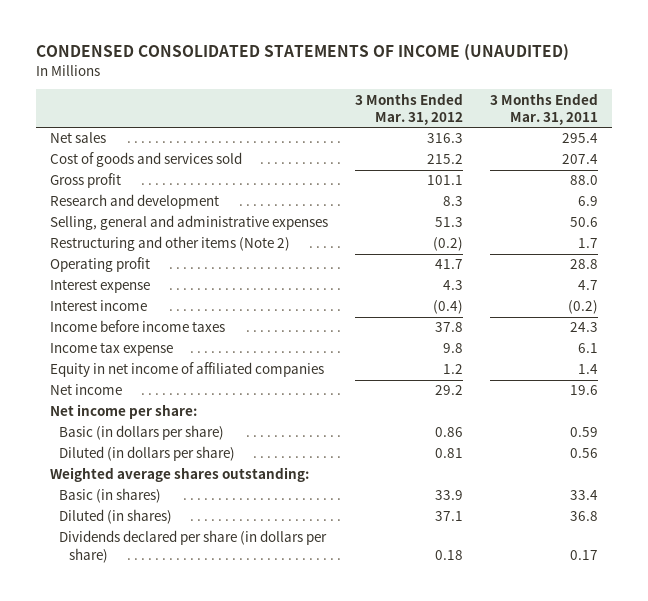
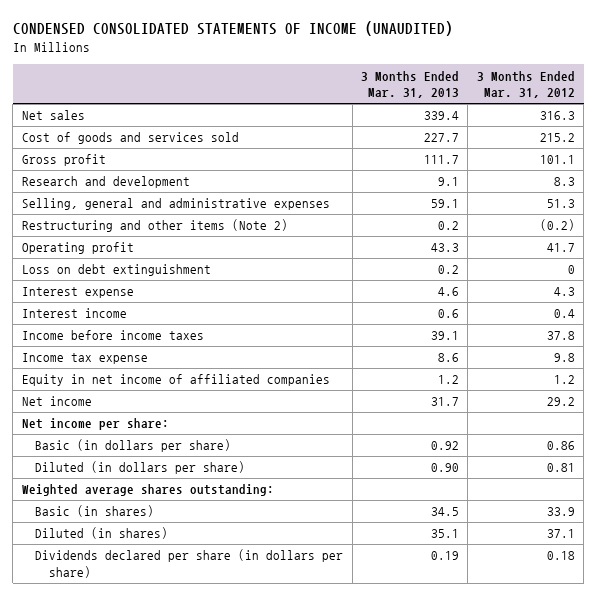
- | 3 Months Ended Mar. 31, 2012 | 3 Months Ended Mar. 31, 2011
+ | 3 Months Ended Mar. 31, 2013 | 3 Months Ended Mar. 31, 2012
+ Loss on debt extinguishment | 0.2 | 0
- Interest income | (0.4) | (0.2)
+ Interest income | 0.6 | 0.4

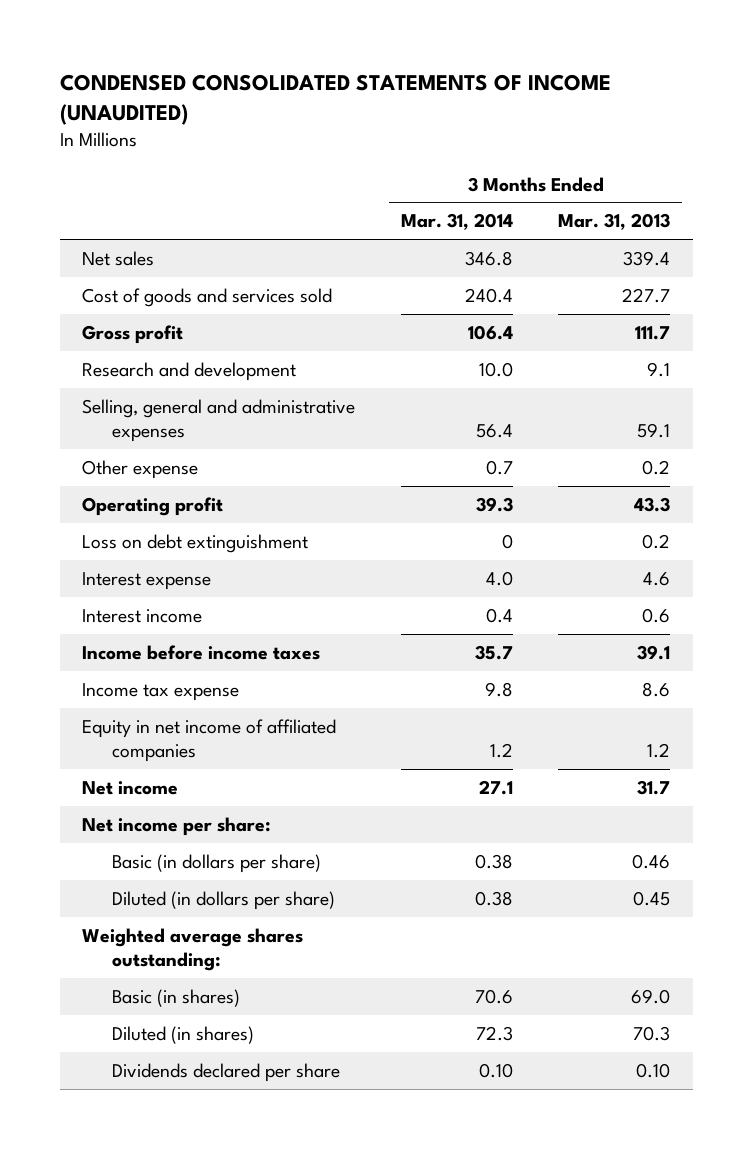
- | 3 Months Ended Mar. 31, 2013 | 3 Months Ended Mar. 31, 2012
+ | 3 Months Ended Mar. 31, 2014 | 3 Months Ended Mar. 31, 2013
- Restructuring and other items (Note 2) | 0.2 | (0.2)
+ Other expense | 0.7 | 0.2
- Basic (in dollars per share) | 0.92 | 0.86
- Diluted (in dollars per share) | 0.90 | 0.81
+ Basic (in dollars per share) | 0.38 | 0.46
+ Diluted (in dollars per share) | 0.38 | 0.45
- Basic (in shares) | 34.5 | 33.9
- Diluted (in shares) | 35.1 | 37.1
- Dividends declared per share (in dollars per share) | 0.19 | 0.18
+ Basic (in shares) | 70.6 | 69.0
+ Diluted (in shares) | 72.3 | 70.3
+ Dividends declared per share | 0.10 | 0.10

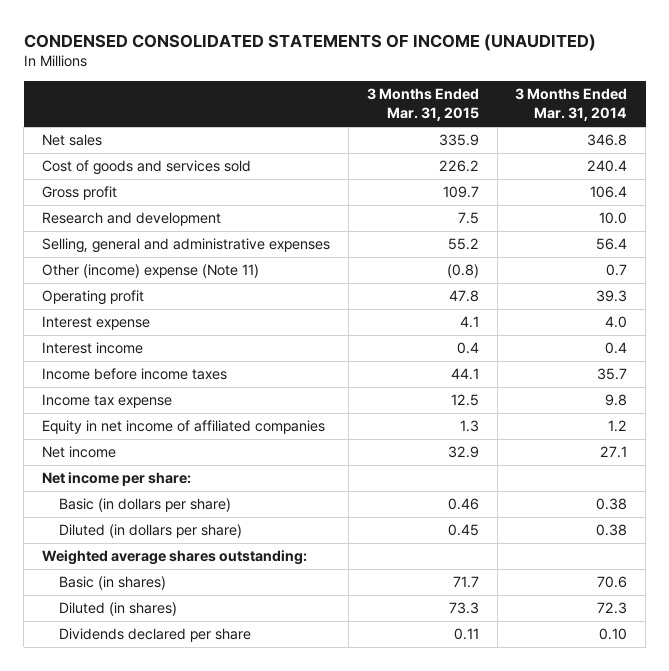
- | 3 Months Ended Mar. 31, 2014 | 3 Months Ended Mar. 31, 2013
+ | 3 Months Ended Mar. 31, 2015 | 3 Months Ended Mar. 31, 2014
- Other expense | 0.7 | 0.2
+ Other (income) expense (Note 11) | (0.8) | 0.7
- Loss on debt extinguishment | 0 | 0.2

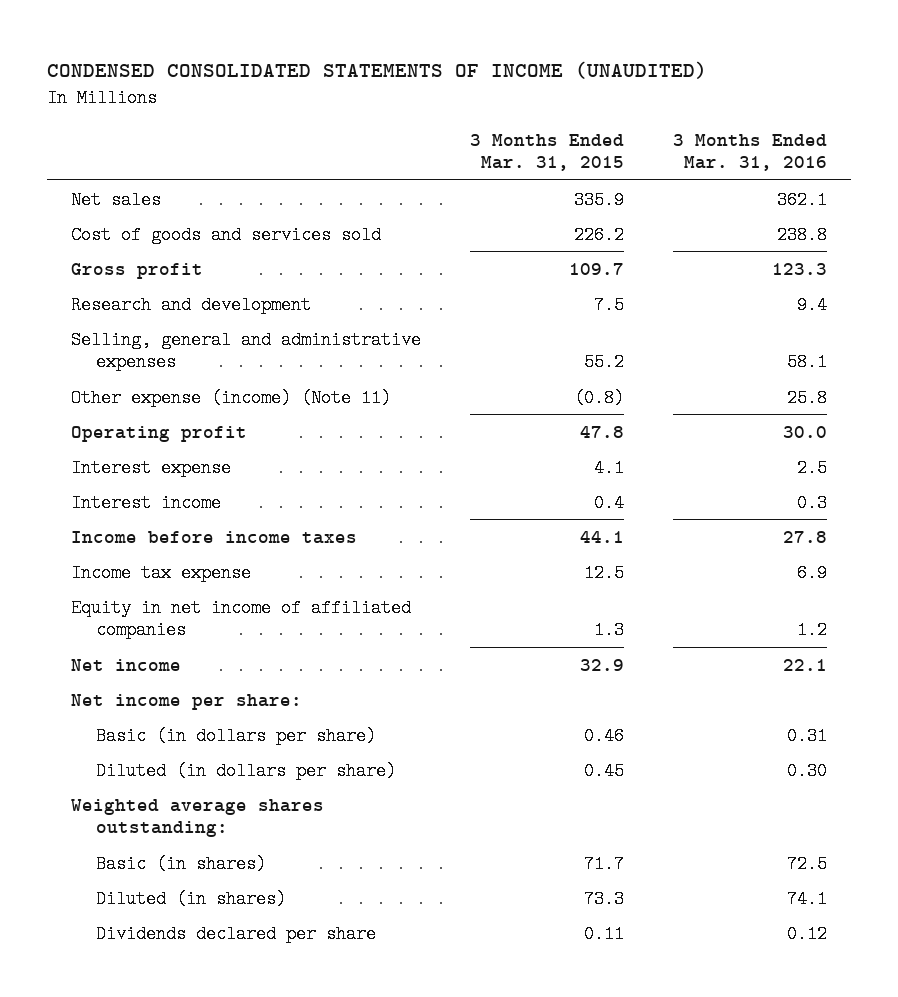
- | 3 Months Ended Mar. 31, 2015 | 3 Months Ended Mar. 31, 2014
+ | 3 Months Ended Mar. 31, 2015 | 3 Months Ended Mar. 31, 2016
- Other (income) expense (Note 11) | (0.8) | 0.7
+ Other expense (income) (Note 11) | (0.8) | 25.8

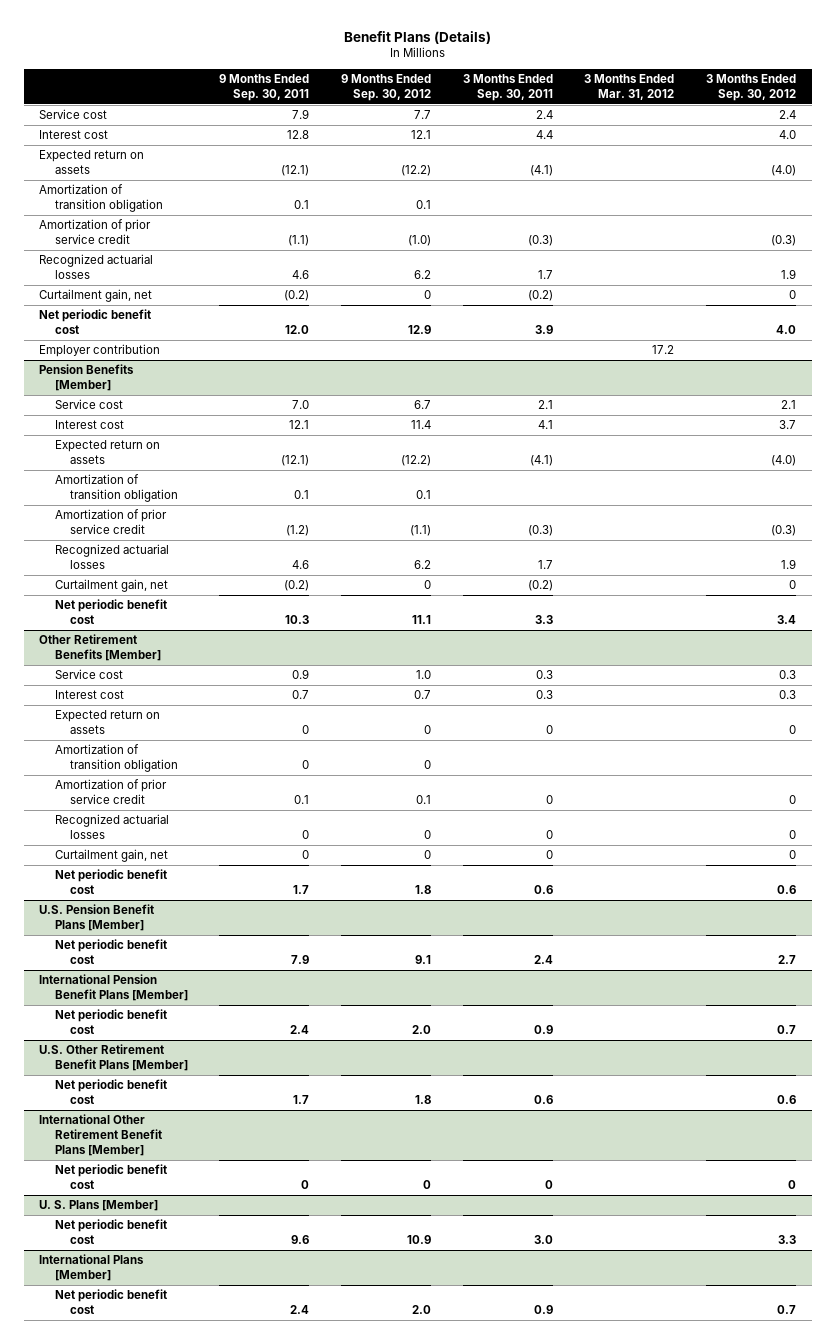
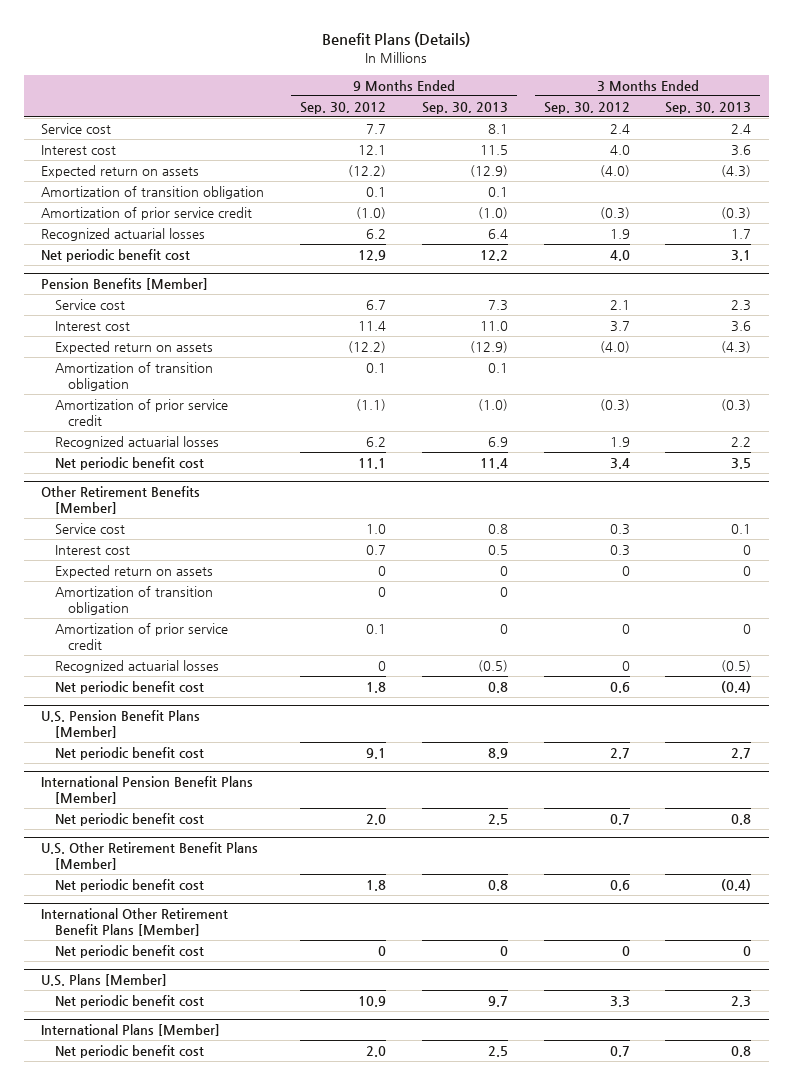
- | 9 Months Ended Sep. 30, 2011 | 9 Months Ended Sep. 30, 2012 | 3 Months Ended Sep. 30, 2011 | 3 Months Ended Mar. 31, 2012 | 3 Months Ended Sep. 30, 2012
+ | 9 Months Ended Sep. 30, 2012 | 9 Months Ended Sep. 30, 2013 | 3 Months Ended Sep. 30, 2012 | 3 Months Ended Sep. 30, 2013
- Curtailment gain, net | (0.2) | 0 | (0.2) | | 0
- Employer contribution | | | | 17.2 |
@ Pension Benefits [Member]
- Curtailment gain, net | (0.2) | 0 | (0.2) | | 0
@ Other Retirement Benefits [Member]
- Curtailment gain, net | 0 | 0 | 0 | | 0
- U. S. Plans [Member]
+ U.S. Plans [Member]

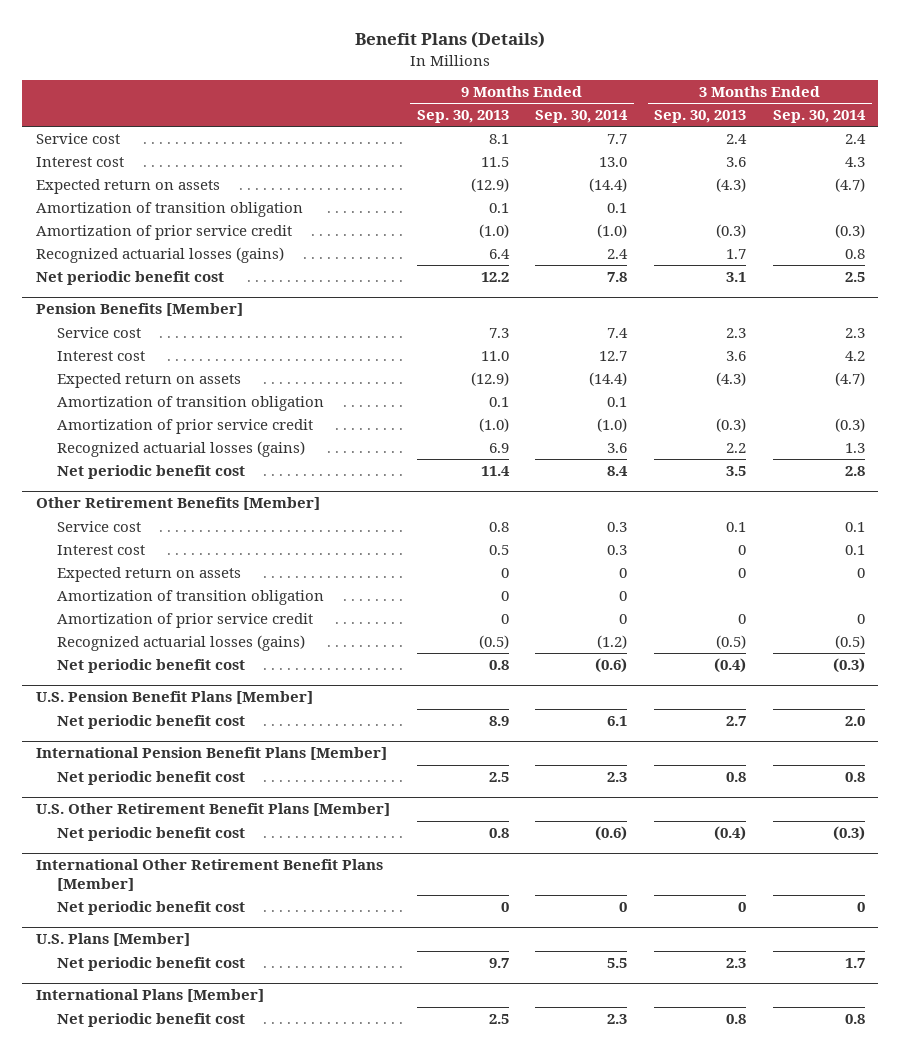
- | 9 Months Ended Sep. 30, 2012 | 9 Months Ended Sep. 30, 2013 | 3 Months Ended Sep. 30, 2012 | 3 Months Ended Sep. 30, 2013
+ | 9 Months Ended Sep. 30, 2013 | 9 Months Ended Sep. 30, 2014 | 3 Months Ended Sep. 30, 2013 | 3 Months Ended Sep. 30, 2014
- Recognized actuarial losses | 6.2 | 6.4 | 1.9 | 1.7
+ Recognized actuarial losses (gains) | 6.4 | 2.4 | 1.7 | 0.8
@ Pension Benefits [Member]
- Recognized actuarial losses | 6.2 | 6.9 | 1.9 | 2.2
+ Recognized actuarial losses (gains) | 6.9 | 3.6 | 2.2 | 1.3
@ Other Retirement Benefits [Member]
- Recognized actuarial losses | 0 | (0.5) | 0 | (0.5)
+ Recognized actuarial losses (gains) | (0.5) | (1.2) | (0.5) | (0.5)

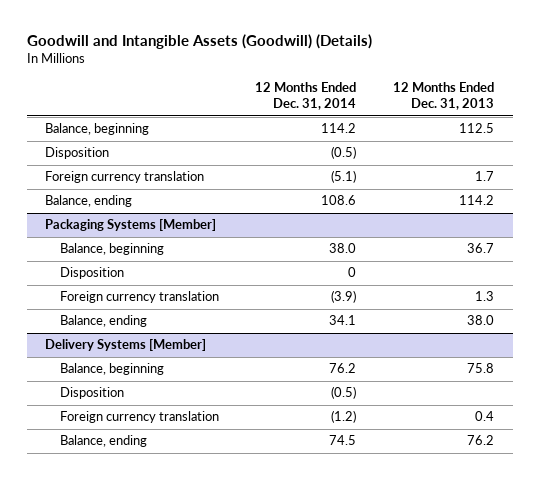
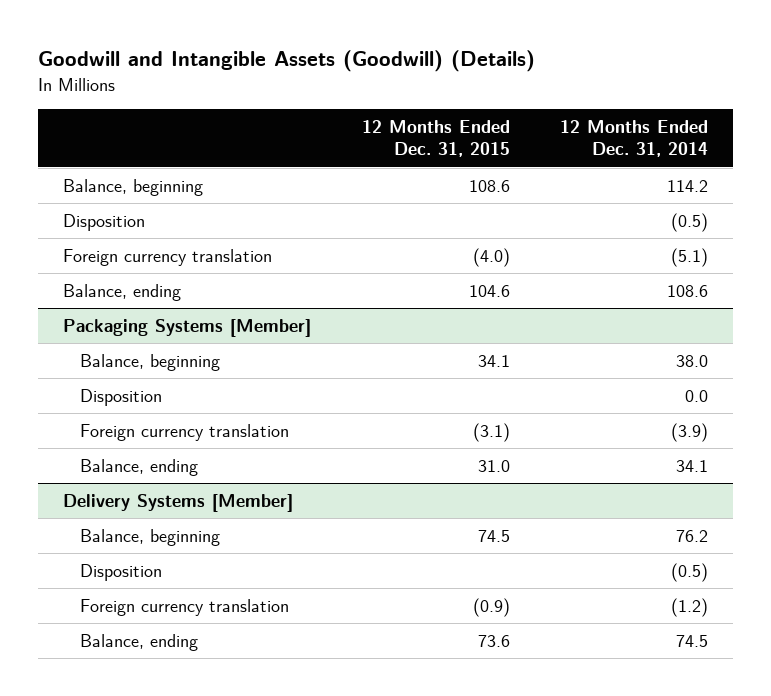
- | 12 Months Ended Dec. 31, 2014 | 12 Months Ended Dec. 31, 2013
+ | 12 Months Ended Dec. 31, 2015 | 12 Months Ended Dec. 31, 2014
@ Packaging Systems [Member]
- Disposition | 0 |
+ Disposition | | 0.0

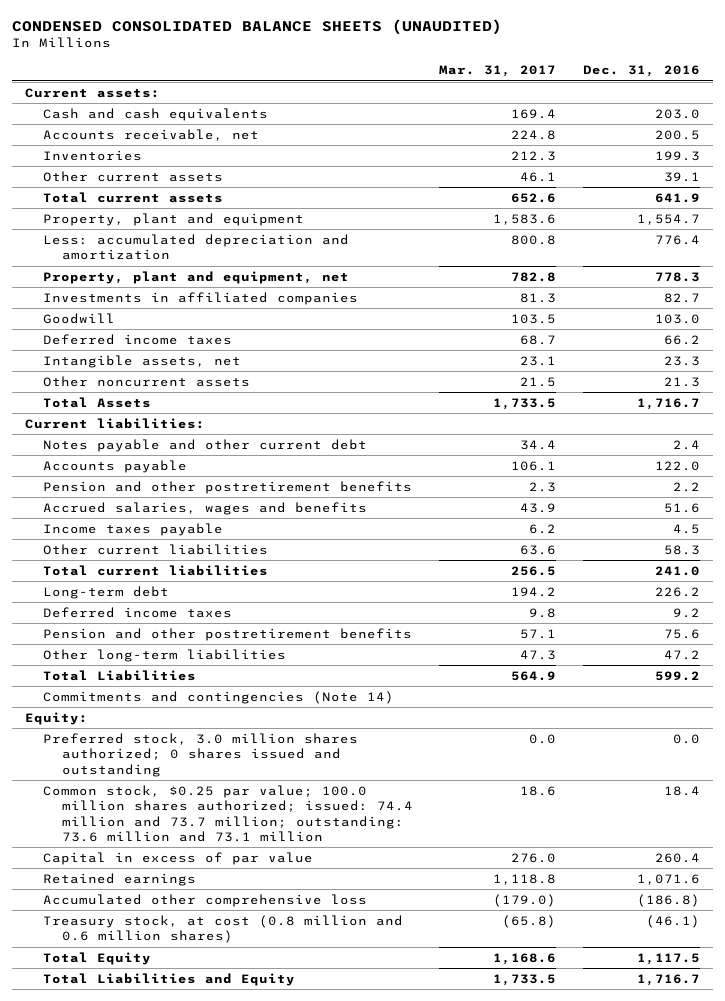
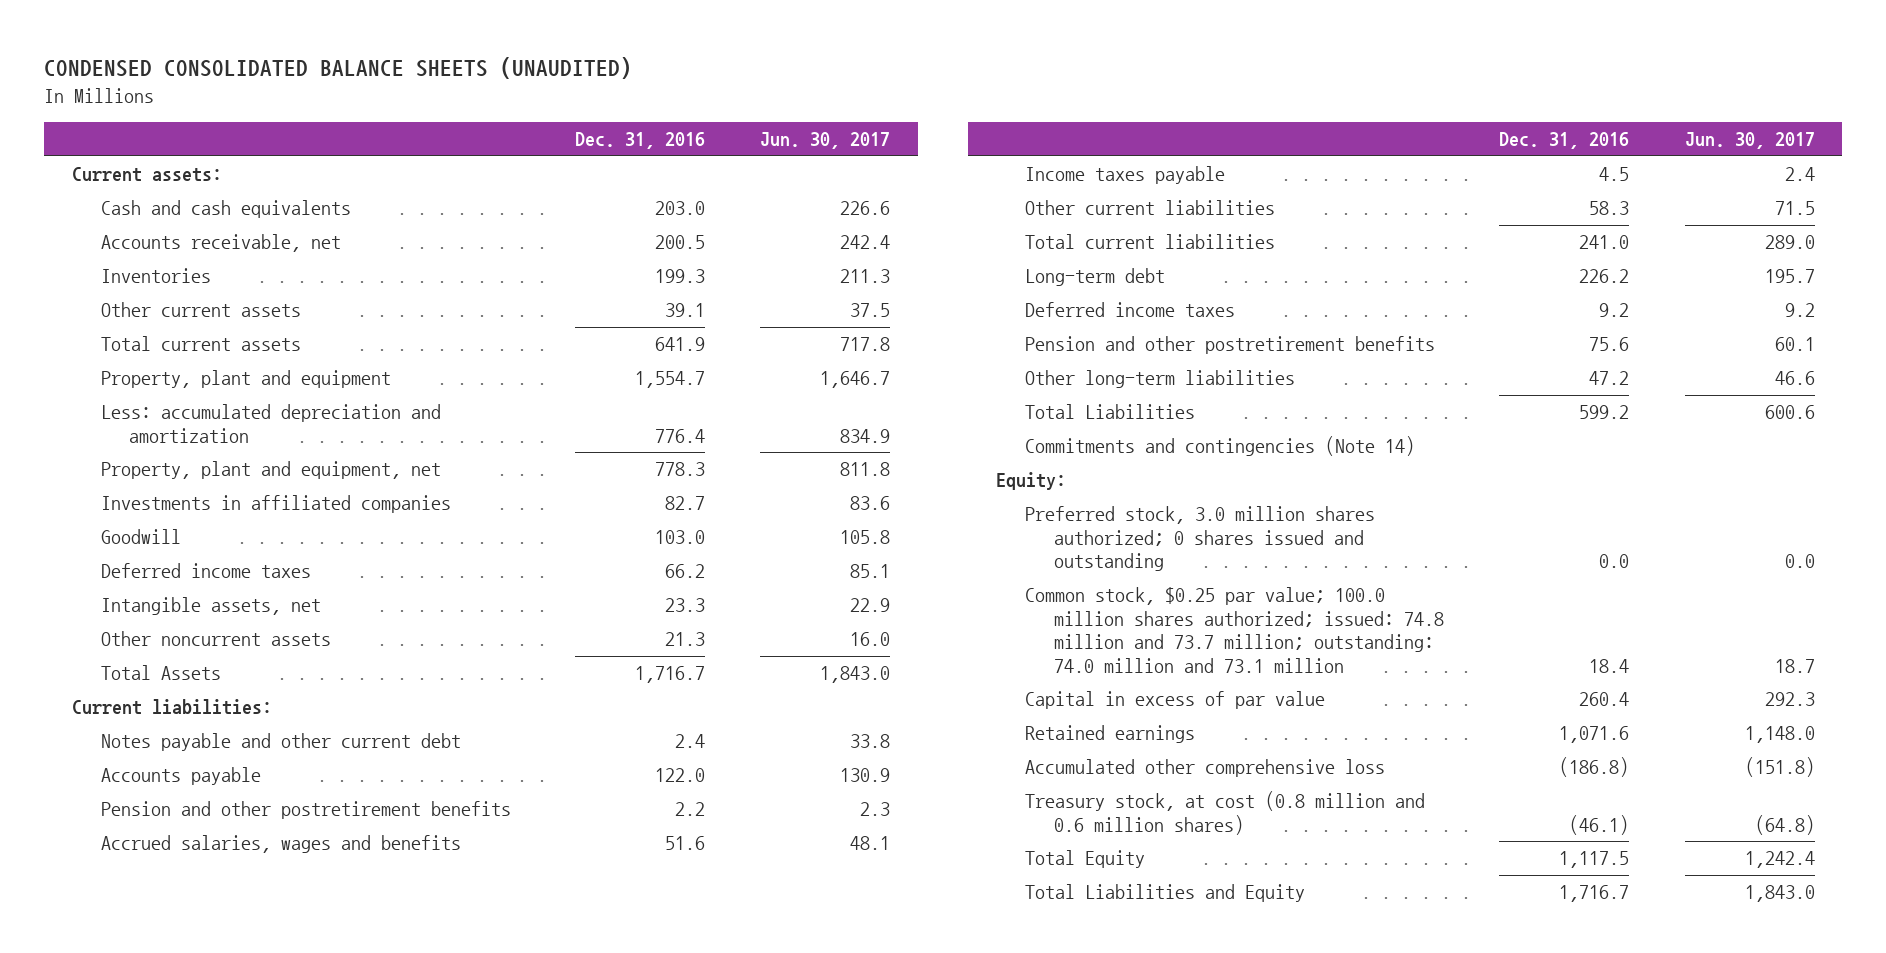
- | Mar. 31, 2017 | Dec. 31, 2016
+ | Dec. 31, 2016 | Jun. 30, 2017
- Common stock, $0.25 par value; 100.0 million shares authorized; issued: 74.4 million and 73.7 million; outstanding: 73.6 million and 73.1 million | 18.6 | 18.4
+ Common stock, $0.25 par value; 100.0 million shares authorized; issued: 74.8 million and 73.7 million; outstanding: 74.0 million and 73.1 million | 18.4 | 18.7

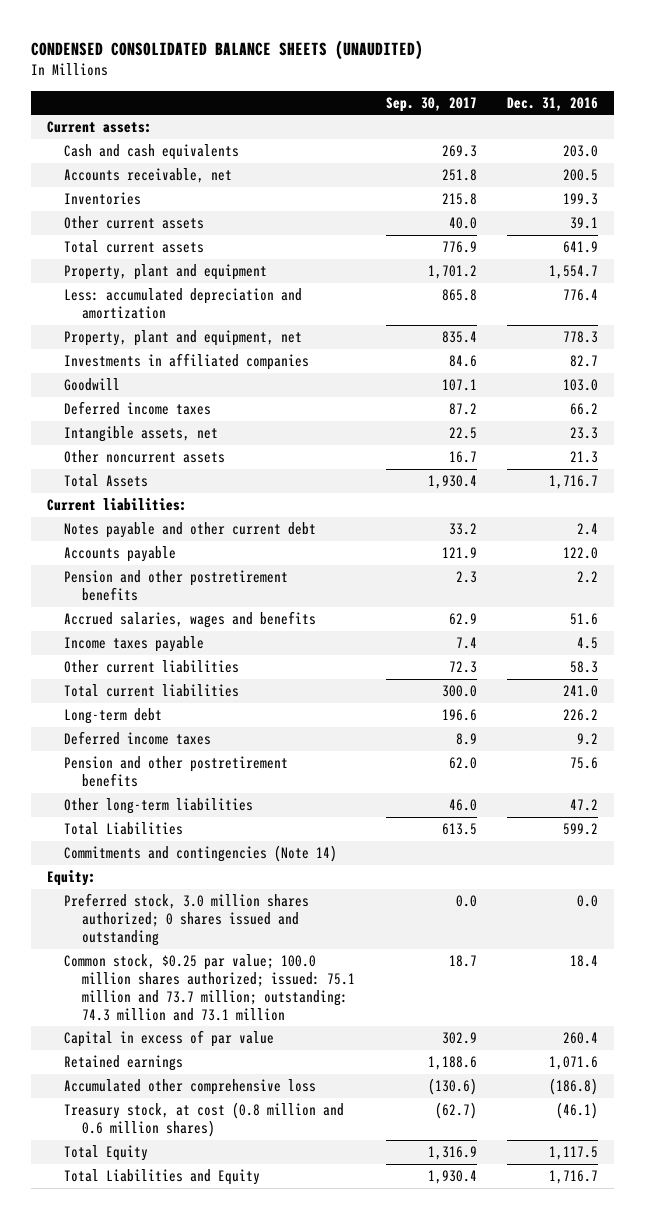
- | Dec. 31, 2016 | Jun. 30, 2017
+ | Sep. 30, 2017 | Dec. 31, 2016
- Common stock, $0.25 par value; 100.0 million shares authorized; issued: 74.8 million and 73.7 million; outstanding: 74.0 million and 73.1 million | 18.4 | 18.7
+ Common stock, $0.25 par value; 100.0 million shares authorized; issued: 75.1 million and 73.7 million; outstanding: 74.3 million and 73.1 million | 18.7 | 18.4

